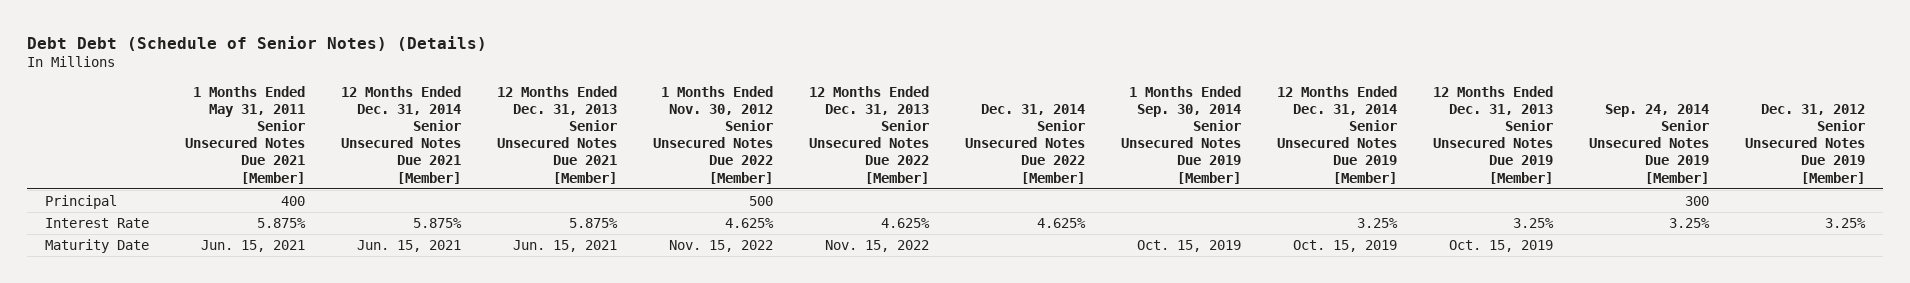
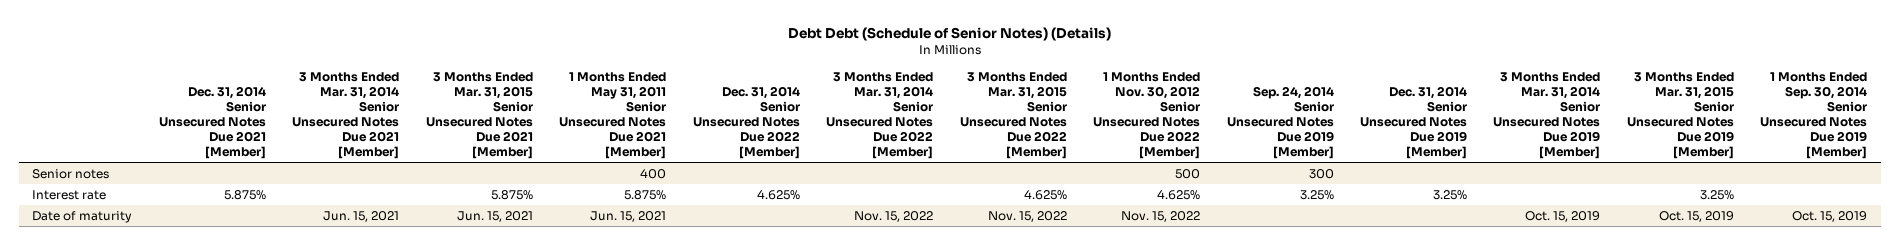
- | 1 Months Ended May 31, 2011 Senior Unsecured Notes Due 2021 [Member] | 12 Months Ended Dec. 31, 2014 Senior Unsecured Notes Due 2021 [Member] | 12 Months Ended Dec. 31, 2013 Senior Unsecured Notes Due 2021 [Member] | 1 Months Ended Nov. 30, 2012 Senior Unsecured Notes Due 2022 [Member] | 12 Months Ended Dec. 31, 2013 Senior Unsecured Notes Due 2022 [Member] | Dec. 31, 2014 Senior Unsecured Notes Due 2022 [Member] | 1 Months Ended Sep. 30, 2014 Senior Unsecured Notes Due 2019 [Member] | 12 Months Ended Dec. 31, 2014 Senior Unsecured Notes Due 2019 [Member] | 12 Months Ended Dec. 31, 2013 Senior Unsecured Notes Due 2019 [Member] | Sep. 24, 2014 Senior Unsecured Notes Due 2019 [Member] | Dec. 31, 2012 Senior Unsecured Notes Due 2019 [Member]
+ | Dec. 31, 2014 Senior Unsecured Notes Due 2021 [Member] | 3 Months Ended Mar. 31, 2014 Senior Unsecured Notes Due 2021 [Member] | 3 Months Ended Mar. 31, 2015 Senior Unsecured Notes Due 2021 [Member] | 1 Months Ended May 31, 2011 Senior Unsecured Notes Due 2021 [Member] | Dec. 31, 2014 Senior Unsecured Notes Due 2022 [Member] | 3 Months Ended Mar. 31, 2014 Senior Unsecured Notes Due 2022 [Member] | 3 Months Ended Mar. 31, 2015 Senior Unsecured Notes Due 2022 [Member] | 1 Months Ended Nov. 30, 2012 Senior Unsecured Notes Due 2022 [Member] | Sep. 24, 2014 Senior Unsecured Notes Due 2019 [Member] | Dec. 31, 2014 Senior Unsecured Notes Due 2019 [Member] | 3 Months Ended Mar. 31, 2014 Senior Unsecured Notes Due 2019 [Member] | 3 Months Ended Mar. 31, 2015 Senior Unsecured Notes Due 2019 [Member] | 1 Months Ended Sep. 30, 2014 Senior Unsecured Notes Due 2019 [Member]
- Principal | 400 | | | 500 | | | | | | 300 |
- Interest Rate | 5.875% | 5.875% | 5.875% | 4.625% | 4.625% | 4.625% | | 3.25% | 3.25% | 3.25% | 3.25%
- Maturity Date | Jun. 15, 2021 | Jun. 15, 2021 | Jun. 15, 2021 | Nov. 15, 2022 | Nov. 15, 2022 | | Oct. 15, 2019 | Oct. 15, 2019 | Oct. 15, 2019 | |
+ Senior notes | | | | 400 | | | | 500 | 300 | | | |
+ Interest rate | 5.875% | | 5.875% | 5.875% | 4.625% | | 4.625% | 4.625% | 3.25% | 3.25% | | 3.25% |
+ Date of maturity | | Jun. 15, 2021 | Jun. 15, 2021 | Jun. 15, 2021 | | Nov. 15, 2022 | Nov. 15, 2022 | Nov. 15, 2022 | | | Oct. 15, 2019 | Oct. 15, 2019 | Oct. 15, 2019

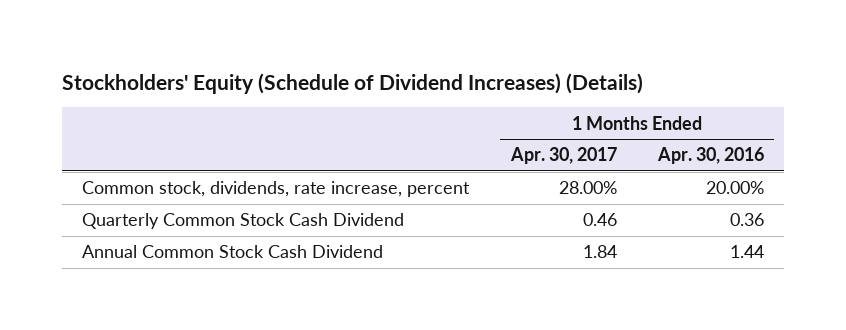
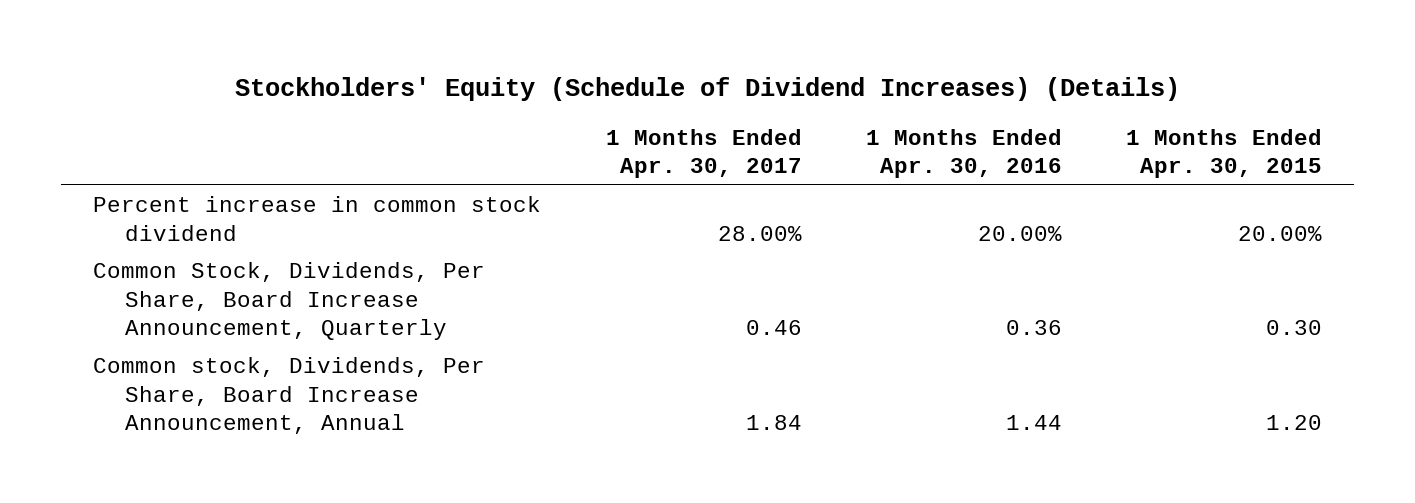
- | 1 Months Ended Apr. 30, 2017 | 1 Months Ended Apr. 30, 2016
+ | 1 Months Ended Apr. 30, 2017 | 1 Months Ended Apr. 30, 2016 | 1 Months Ended Apr. 30, 2015
- Common stock, dividends, rate increase, percent | 28.00% | 20.00%
- Quarterly Common Stock Cash Dividend | 0.46 | 0.36
- Annual Common Stock Cash Dividend | 1.84 | 1.44
+ Percent increase in common stock dividend | 28.00% | 20.00% | 20.00%
+ Common Stock, Dividends, Per Share, Board Increase Announcement, Quarterly | 0.46 | 0.36 | 0.30
+ Common stock, Dividends, Per Share, Board Increase Announcement, Annual | 1.84 | 1.44 | 1.20

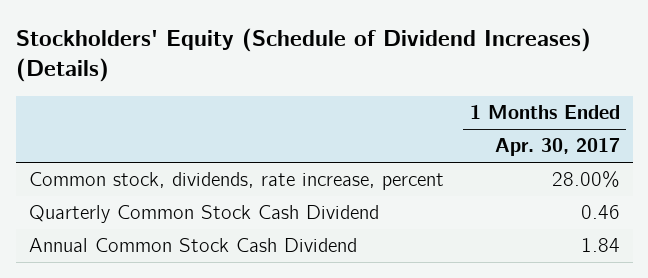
- | 1 Months Ended Apr. 30, 2017 | 1 Months Ended Apr. 30, 2016 | 1 Months Ended Apr. 30, 2015
+ | 1 Months Ended Apr. 30, 2017
- Percent increase in common stock dividend | 28.00% | 20.00% | 20.00%
- Common Stock, Dividends, Per Share, Board Increase Announcement, Quarterly | 0.46 | 0.36 | 0.30
- Common stock, Dividends, Per Share, Board Increase Announcement, Annual | 1.84 | 1.44 | 1.20
+ Common stock, dividends, rate increase, percent | 28.00%
+ Quarterly Common Stock Cash Dividend | 0.46
+ Annual Common Stock Cash Dividend | 1.84

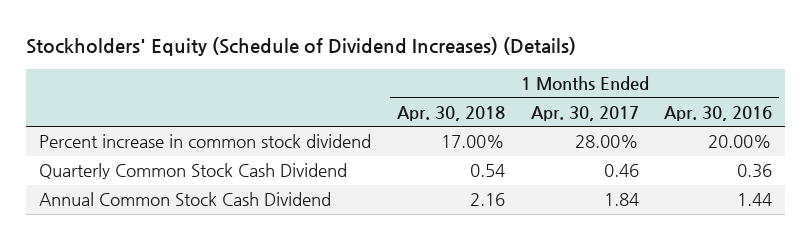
- | 1 Months Ended Apr. 30, 2017
+ | 1 Months Ended Apr. 30, 2018 | 1 Months Ended Apr. 30, 2017 | 1 Months Ended Apr. 30, 2016
- Common stock, dividends, rate increase, percent | 28.00%
+ Percent increase in common stock dividend | 17.00% | 28.00% | 20.00%

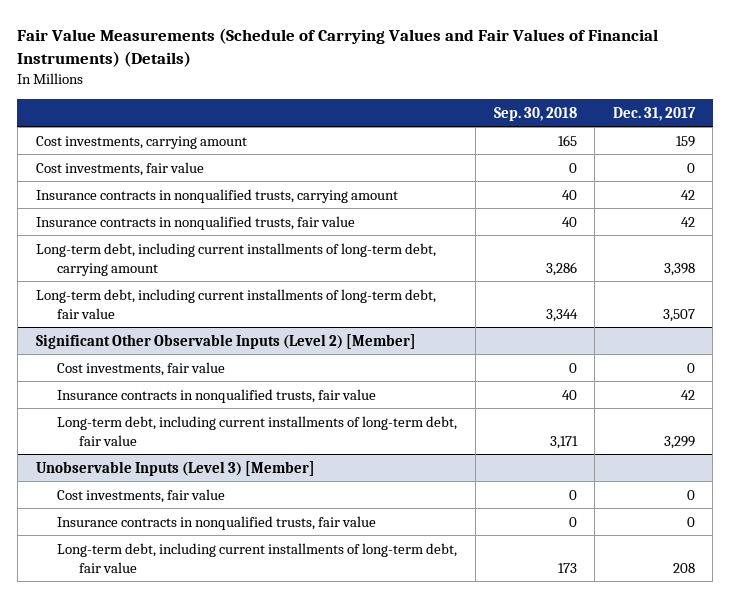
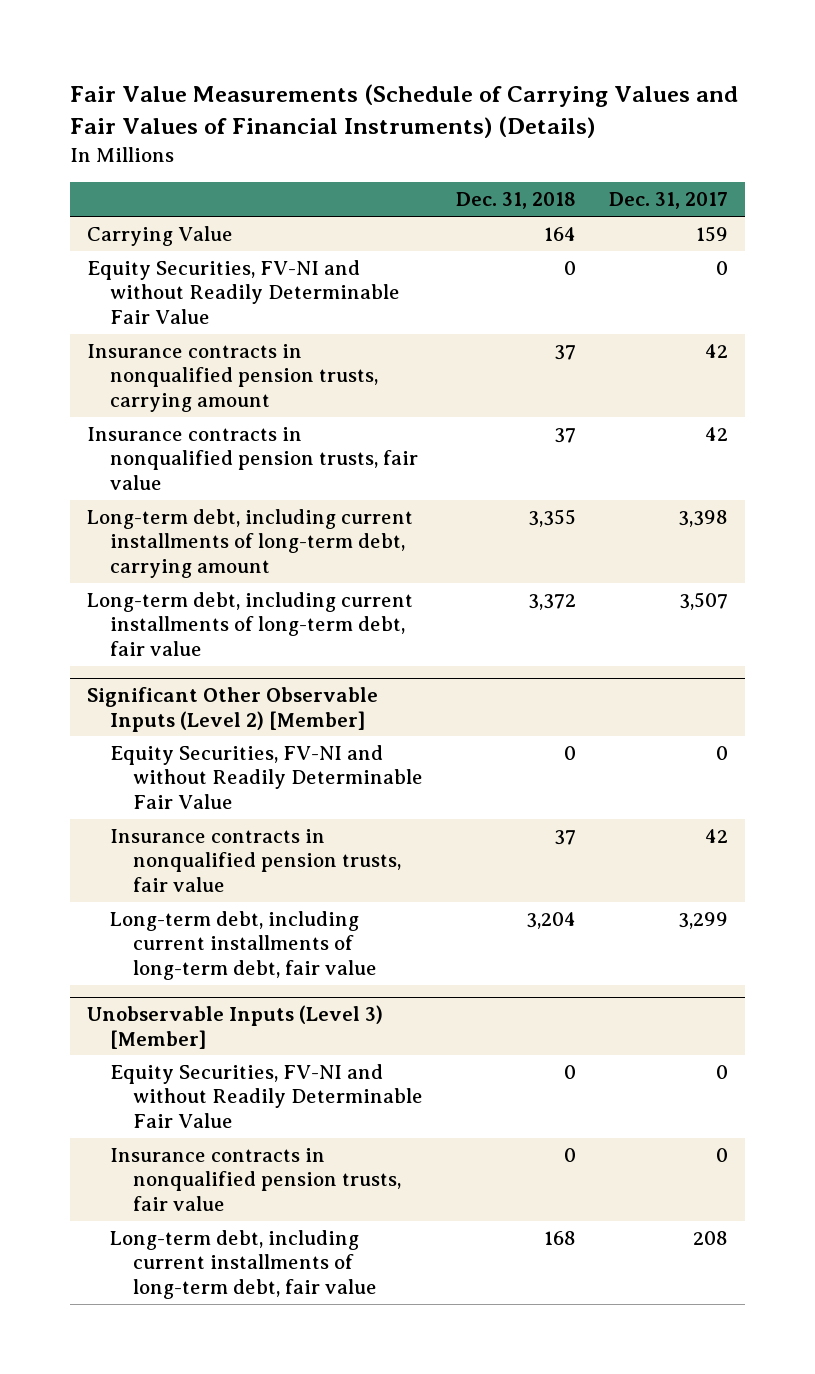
- | Sep. 30, 2018 | Dec. 31, 2017
+ | Dec. 31, 2018 | Dec. 31, 2017
- Cost investments, carrying amount | 165 | 159
- Cost investments, fair value | 0 | 0
- Insurance contracts in nonqualified trusts, carrying amount | 40 | 42
- Insurance contracts in nonqualified trusts, fair value | 40 | 42
+ Carrying Value | 164 | 159
+ Equity Securities, FV-NI and without Readily Determinable Fair Value | 0 | 0
+ Insurance contracts in nonqualified pension trusts, carrying amount | 37 | 42
+ Insurance contracts in nonqualified pension trusts, fair value | 37 | 42
@ Significant Other Observable Inputs (Level 2) [Member]
- Cost investments, fair value | 0 | 0
- Insurance contracts in nonqualified trusts, fair value | 40 | 42
+ Equity Securities, FV-NI and without Readily Determinable Fair Value | 0 | 0
+ Insurance contracts in nonqualified pension trusts, fair value | 37 | 42
@ Unobservable Inputs (Level 3) [Member]
- Cost investments, fair value | 0 | 0
- Insurance contracts in nonqualified trusts, fair value | 0 | 0
+ Equity Securities, FV-NI and without Readily Determinable Fair Value | 0 | 0
+ Insurance contracts in nonqualified pension trusts, fair value | 0 | 0

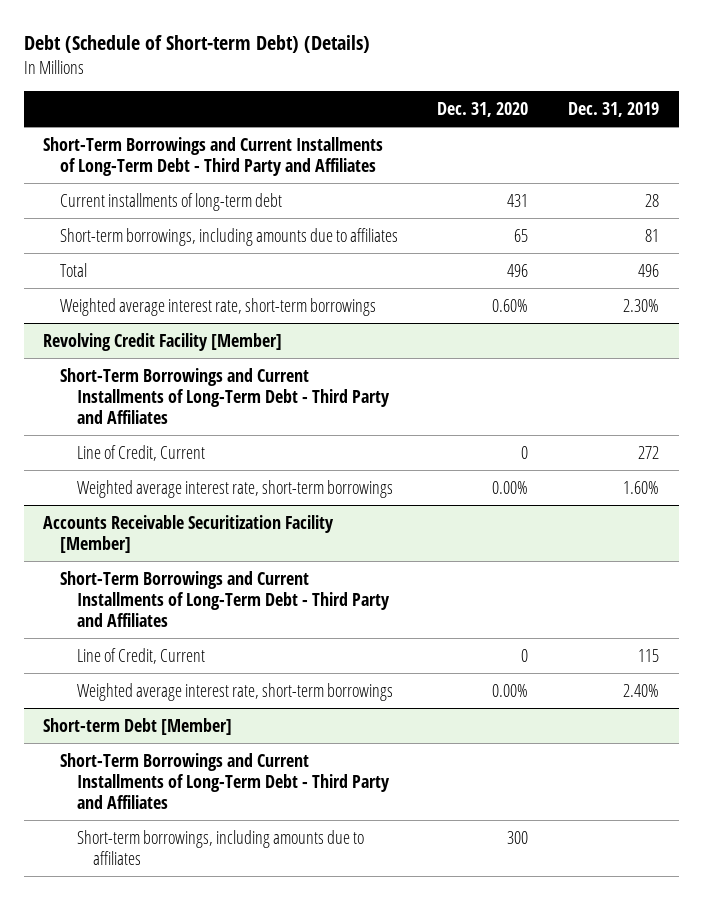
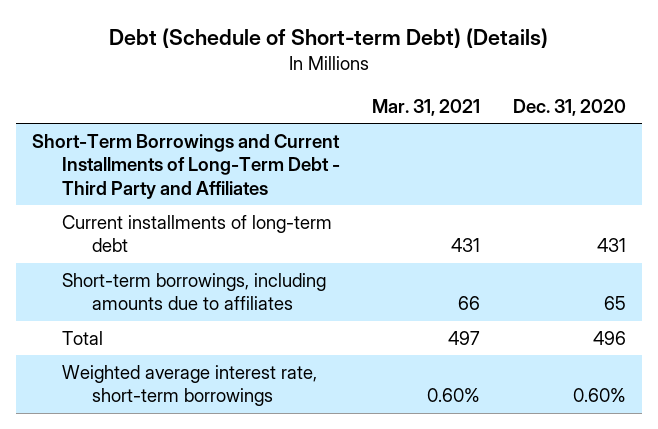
- | Dec. 31, 2020 | Dec. 31, 2019
+ | Mar. 31, 2021 | Dec. 31, 2020
- Revolving Credit Facility [Member]
- Short-Term Borrowings and Current Installments of Long-Term Debt - Third Party and Affiliates
- Line of Credit, Current | 0 | 272
- Weighted average interest rate, short-term borrowings | 0.00% | 1.60%
- Accounts Receivable Securitization Facility [Member]
- Short-Term Borrowings and Current Installments of Long-Term Debt - Third Party and Affiliates
- Line of Credit, Current | 0 | 115
- Weighted average interest rate, short-term borrowings | 0.00% | 2.40%
- Short-term Debt [Member]
- Short-Term Borrowings and Current Installments of Long-Term Debt - Third Party and Affiliates
- Short-term borrowings, including amounts due to affiliates | 300 |

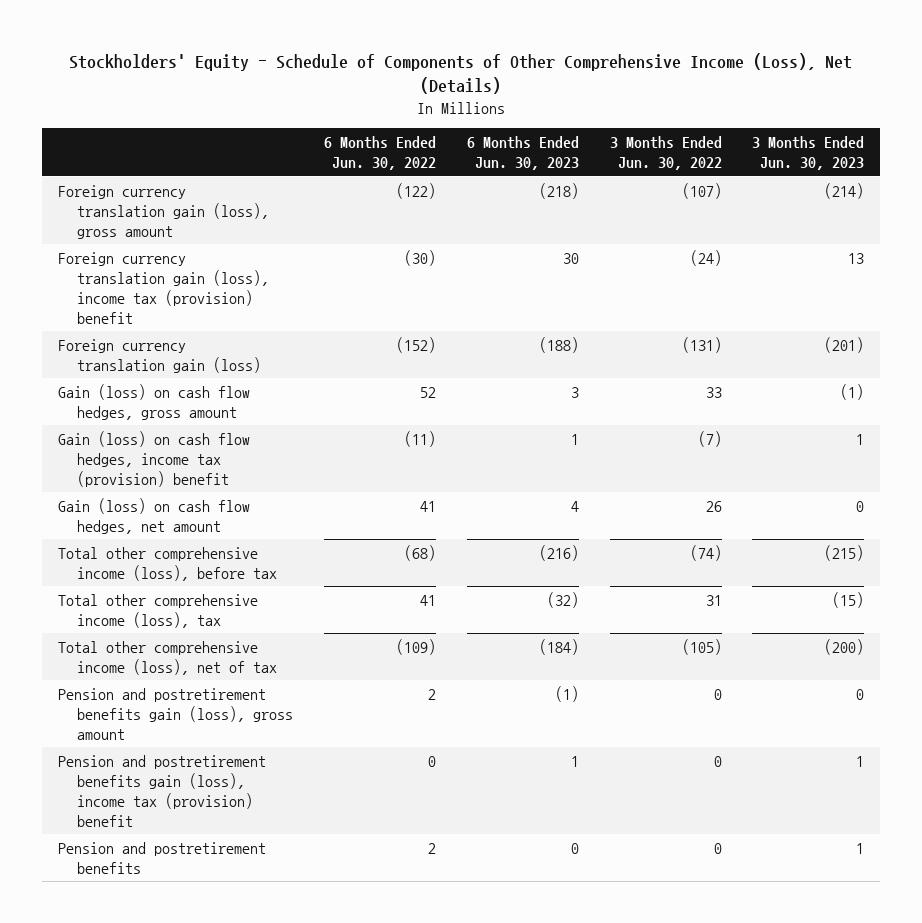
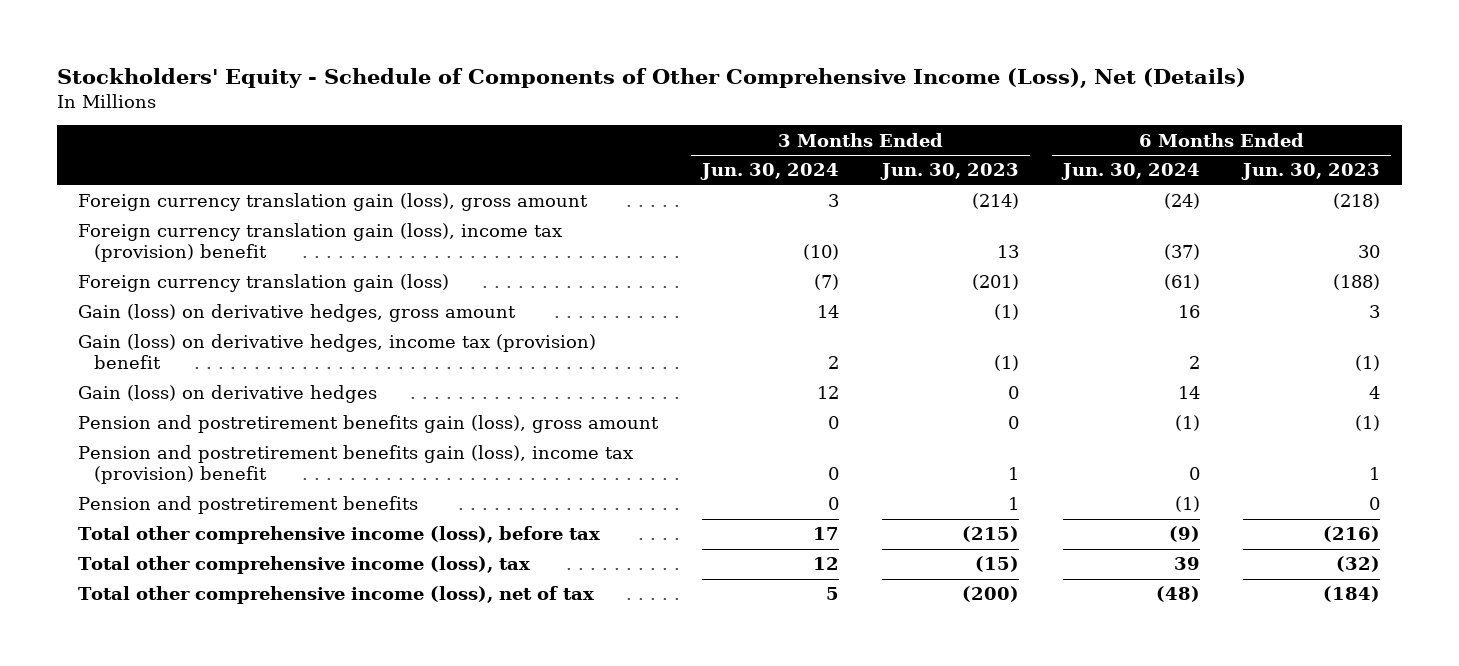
- | 6 Months Ended Jun. 30, 2022 | 6 Months Ended Jun. 30, 2023 | 3 Months Ended Jun. 30, 2022 | 3 Months Ended Jun. 30, 2023
+ | 3 Months Ended Jun. 30, 2024 | 3 Months Ended Jun. 30, 2023 | 6 Months Ended Jun. 30, 2024 | 6 Months Ended Jun. 30, 2023
- Gain (loss) on cash flow hedges, gross amount | 52 | 3 | 33 | (1)
- Gain (loss) on cash flow hedges, income tax (provision) benefit | (11) | 1 | (7) | 1
- Gain (loss) on cash flow hedges, net amount | 41 | 4 | 26 | 0
+ Gain (loss) on derivative hedges, gross amount | 14 | (1) | 16 | 3
+ Gain (loss) on derivative hedges, income tax (provision) benefit | 2 | (1) | 2 | (1)
+ Gain (loss) on derivative hedges | 12 | 0 | 14 | 4
moved down: Total other comprehensive income (loss), before tax | 17 | (215) | (9) | (216)
moved down: Total other comprehensive income (loss), tax | 12 | (15) | 39 | (32)
moved down: Total other comprehensive income (loss), net of tax | 5 | (200) | (48) | (184)

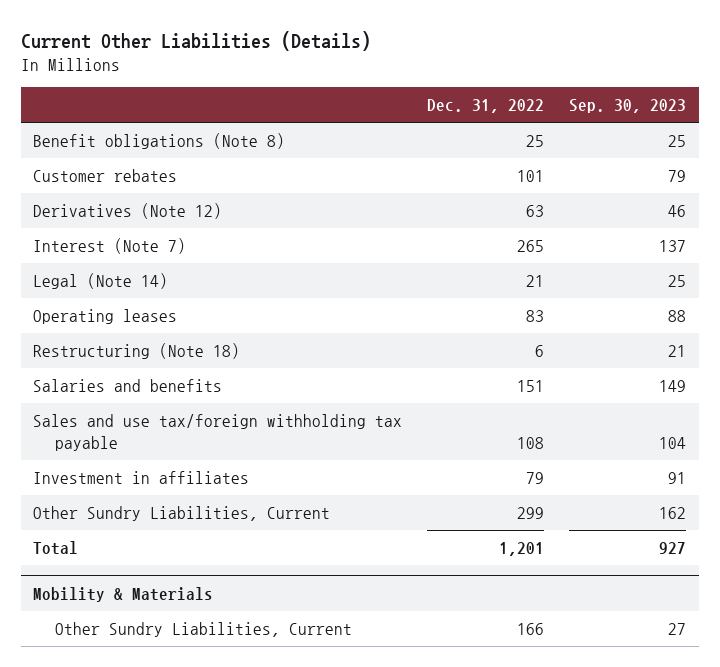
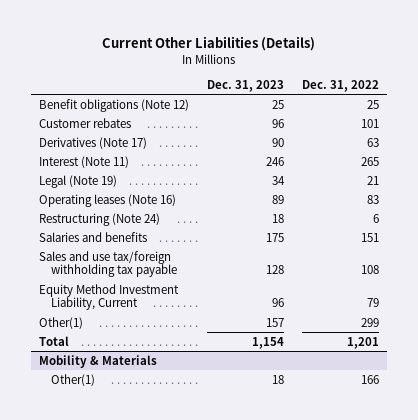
- | Dec. 31, 2022 | Sep. 30, 2023
+ | Dec. 31, 2023 | Dec. 31, 2022
- Benefit obligations (Note 8) | 25 | 25
+ Benefit obligations (Note 12) | 25 | 25
- Derivatives (Note 12) | 63 | 46
- Interest (Note 7) | 265 | 137
- Legal (Note 14) | 21 | 25
- Operating leases | 83 | 88
- Restructuring (Note 18) | 6 | 21
+ Derivatives (Note 17) | 90 | 63
+ Interest (Note 11) | 246 | 265
+ Legal (Note 19) | 34 | 21
+ Operating leases (Note 16) | 89 | 83
+ Restructuring (Note 24) | 18 | 6
- Investment in affiliates | 79 | 91
- Other Sundry Liabilities, Current | 299 | 162
+ Equity Method Investment Liability, Current | 96 | 79
+ Other(1) | 157 | 299
@ Mobility & Materials
- Other Sundry Liabilities, Current | 166 | 27
+ Other(1) | 18 | 166

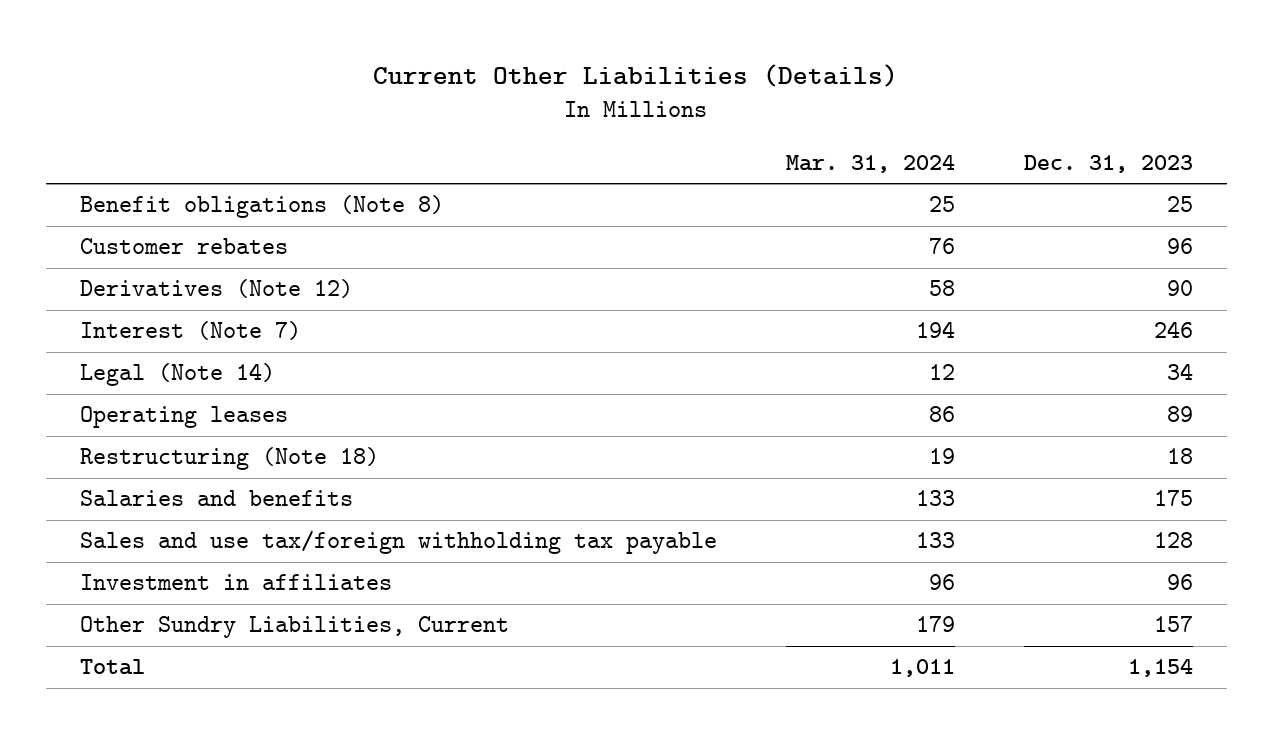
- | Dec. 31, 2023 | Dec. 31, 2022
+ | Mar. 31, 2024 | Dec. 31, 2023
- Benefit obligations (Note 12) | 25 | 25
+ Benefit obligations (Note 8) | 25 | 25
- Derivatives (Note 17) | 90 | 63
- Interest (Note 11) | 246 | 265
- Legal (Note 19) | 34 | 21
- Operating leases (Note 16) | 89 | 83
- Restructuring (Note 24) | 18 | 6
+ Derivatives (Note 12) | 58 | 90
+ Interest (Note 7) | 194 | 246
+ Legal (Note 14) | 12 | 34
+ Operating leases | 86 | 89
+ Restructuring (Note 18) | 19 | 18
- Equity Method Investment Liability, Current | 96 | 79
- Other(1) | 157 | 299
+ Investment in affiliates | 96 | 96
+ Other Sundry Liabilities, Current | 179 | 157
- Mobility & Materials
- Other(1) | 18 | 166

